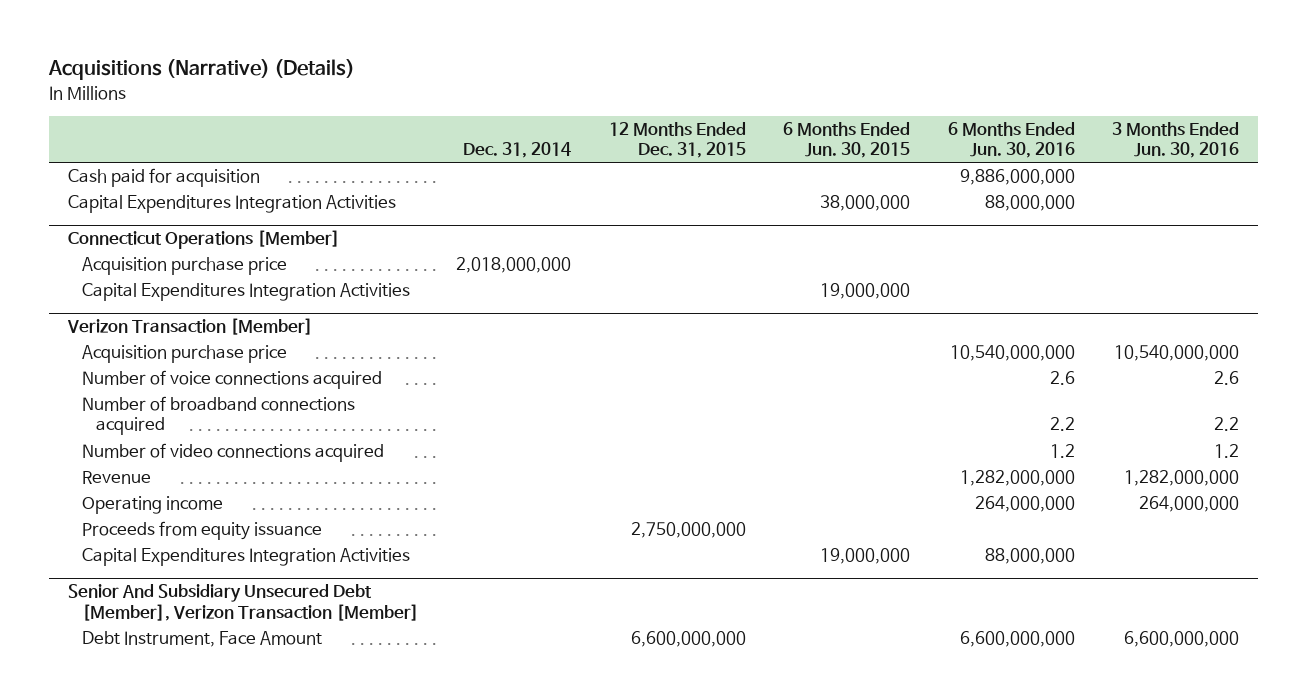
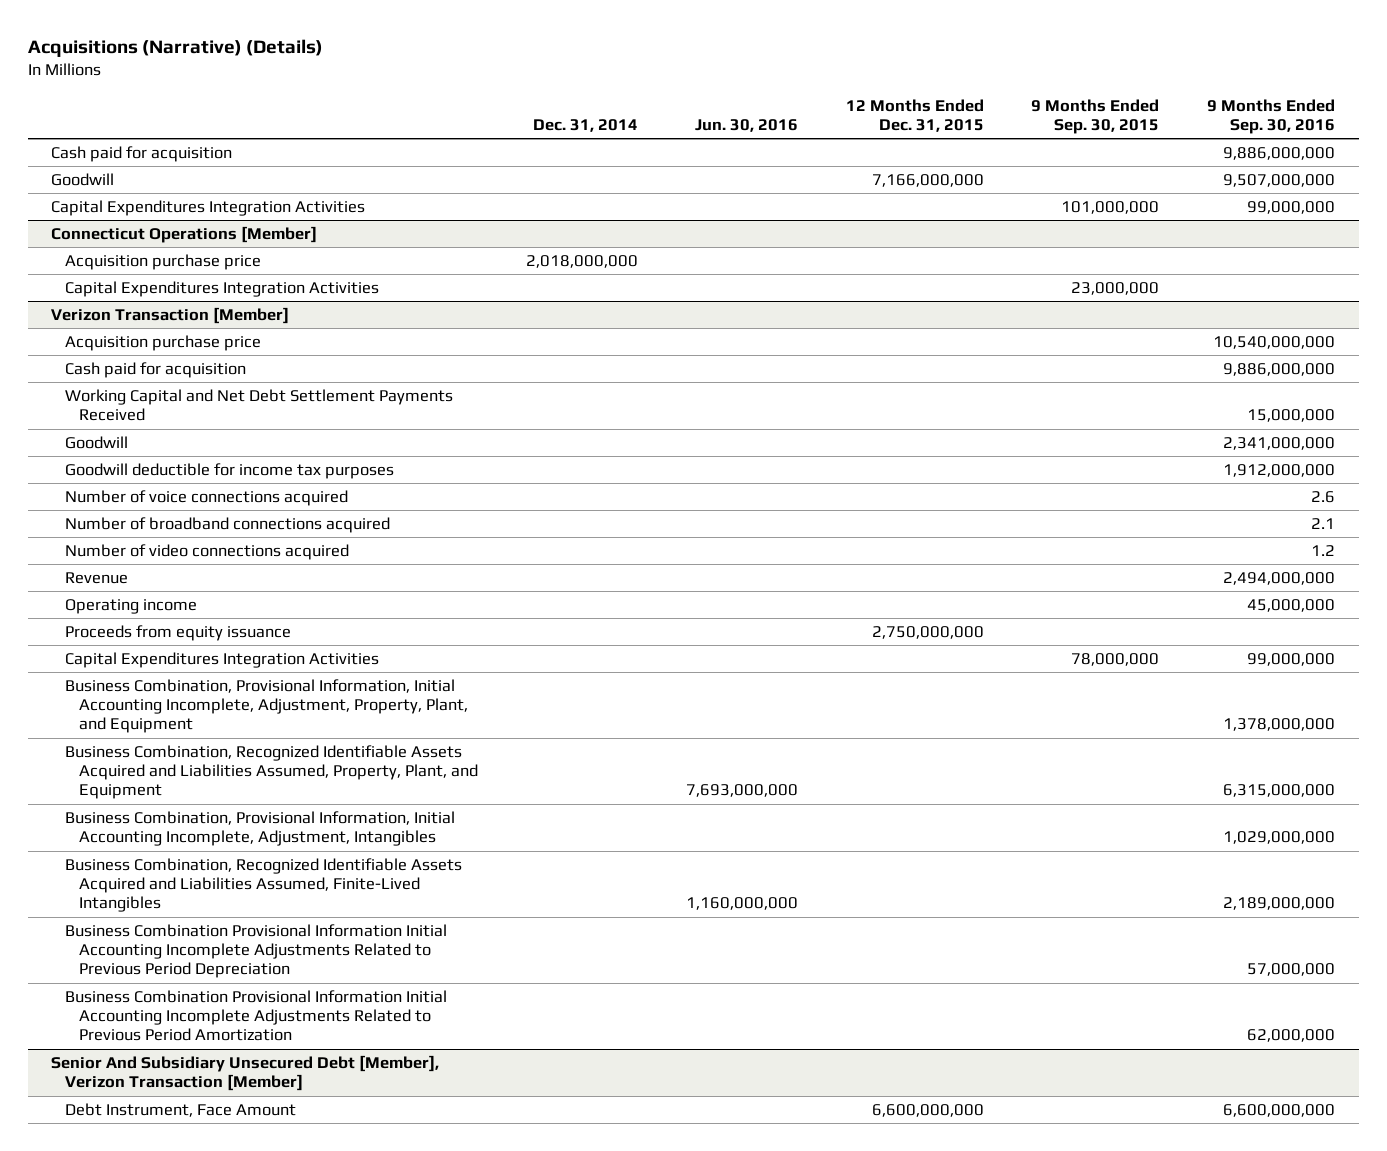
- | Dec. 31, 2014 | 12 Months Ended Dec. 31, 2015 | 6 Months Ended Jun. 30, 2015 | 6 Months Ended Jun. 30, 2016 | 3 Months Ended Jun. 30, 2016
+ | Dec. 31, 2014 | Jun. 30, 2016 | 12 Months Ended Dec. 31, 2015 | 9 Months Ended Sep. 30, 2015 | 9 Months Ended Sep. 30, 2016
+ Goodwill | | | 7,166,000,000 | | 9,507,000,000
@ Verizon Transaction [Member]
+ Cash paid for acquisition | | | | | 9,886,000,000
+ Working Capital and Net Debt Settlement Payments Received | | | | | 15,000,000
+ Goodwill | | | | | 2,341,000,000
+ Goodwill deductible for income tax purposes | | | | | 1,912,000,000
+ Business Combination, Provisional Information, Initial Accounting Incomplete, Adjustment, Property, Plant, and Equipment | | | | | 1,378,000,000
+ Business Combination, Recognized Identifiable Assets Acquired and Liabilities Assumed, Property, Plant, and Equipment | | 7,693,000,000 | | | 6,315,000,000
+ Business Combination, Provisional Information, Initial Accounting Incomplete, Adjustment, Intangibles | | | | | 1,029,000,000
+ Business Combination, Recognized Identifiable Assets Acquired and Liabilities Assumed, Finite-Lived Intangibles | | 1,160,000,000 | | | 2,189,000,000
+ Business Combination Provisional Information Initial Accounting Incomplete Adjustments Related to Previous Period Depreciation | | | | | 57,000,000
+ Business Combination Provisional Information Initial Accounting Incomplete Adjustments Related to Previous Period Amortization | | | | | 62,000,000

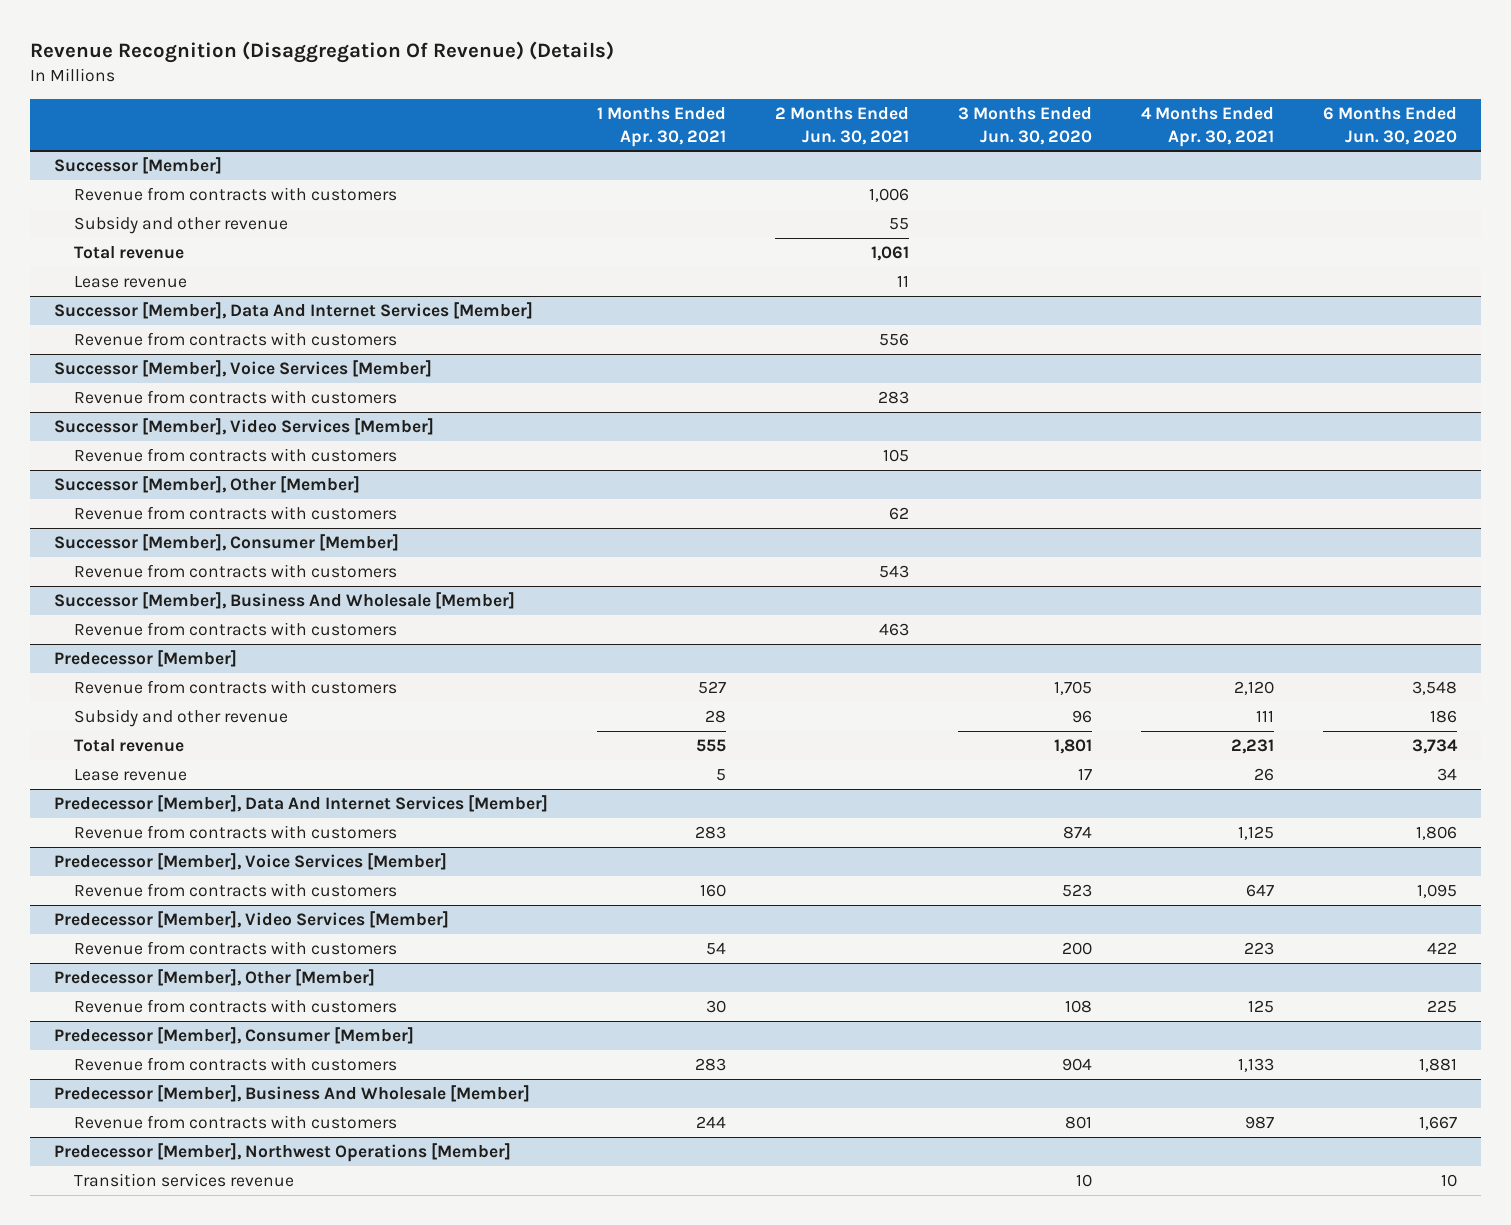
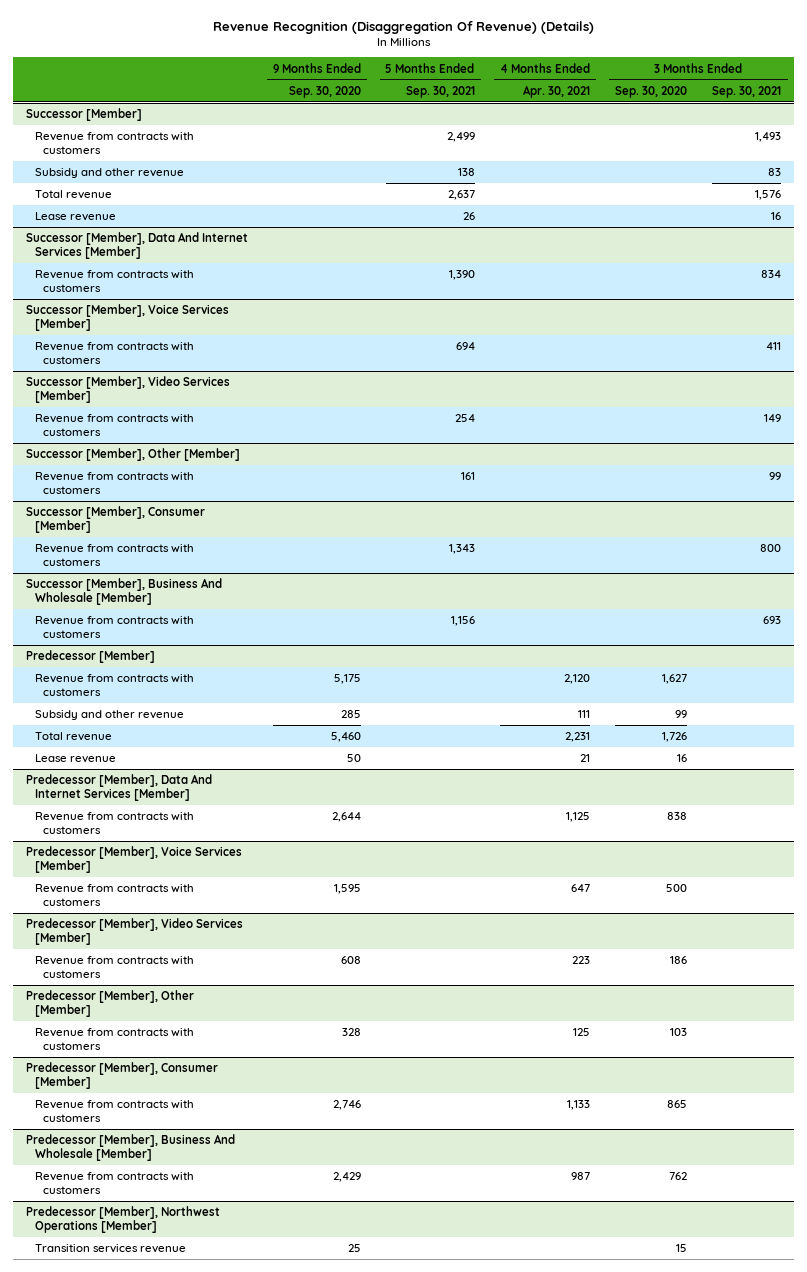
- | 1 Months Ended Apr. 30, 2021 | 2 Months Ended Jun. 30, 2021 | 3 Months Ended Jun. 30, 2020 | 4 Months Ended Apr. 30, 2021 | 6 Months Ended Jun. 30, 2020
+ | 9 Months Ended Sep. 30, 2020 | 5 Months Ended Sep. 30, 2021 | 4 Months Ended Apr. 30, 2021 | 3 Months Ended Sep. 30, 2020 | 3 Months Ended Sep. 30, 2021
@ Predecessor [Member]
- Lease revenue | 5 | | 17 | 26 | 34
+ Lease revenue | 50 | | 21 | 16 |

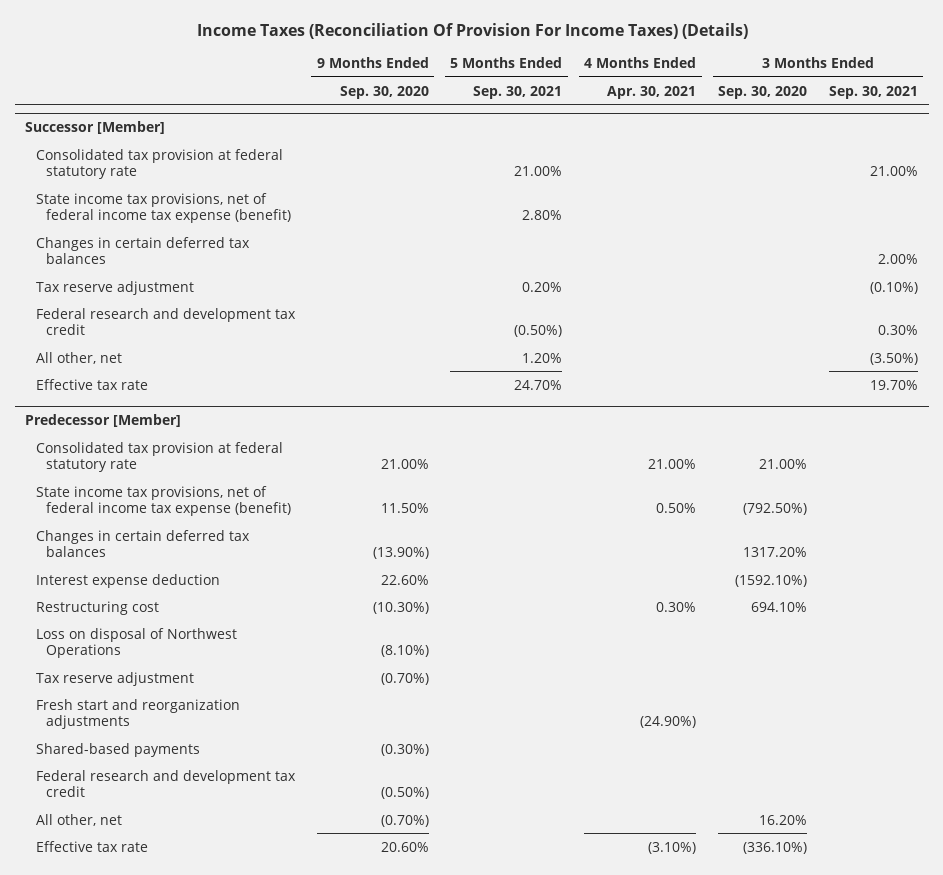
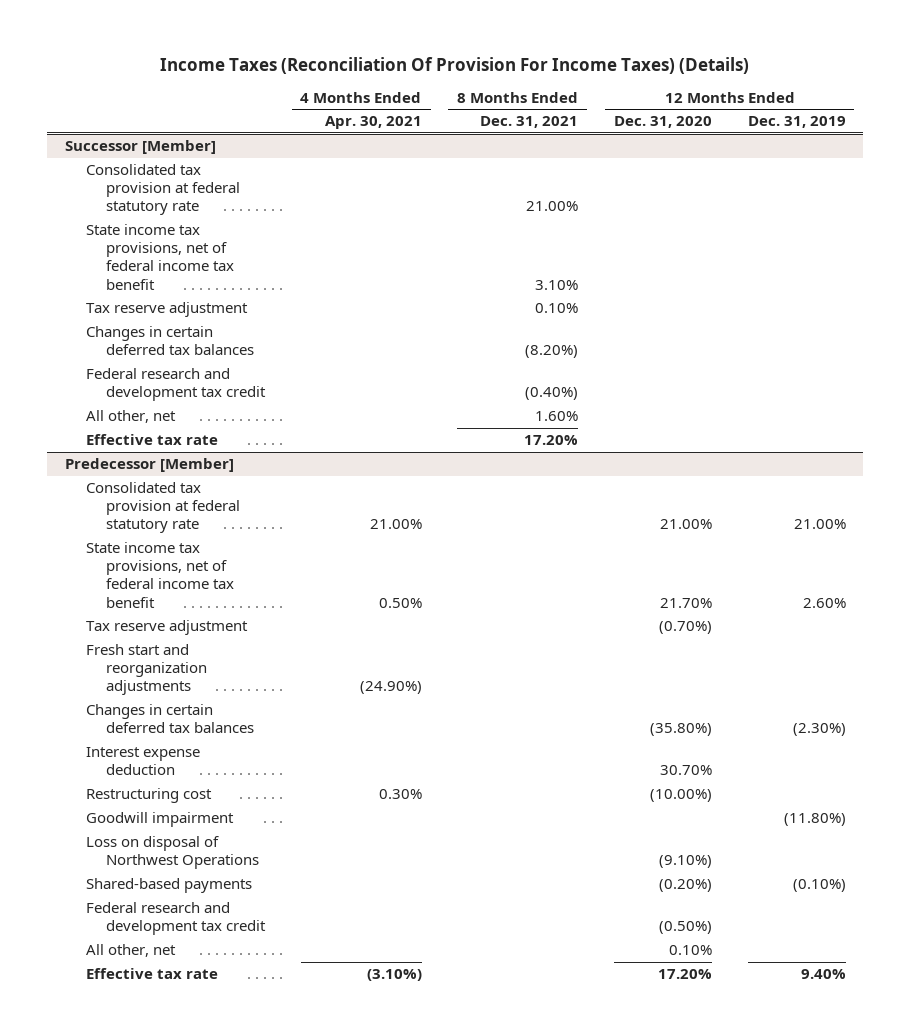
- | 9 Months Ended Sep. 30, 2020 | 5 Months Ended Sep. 30, 2021 | 4 Months Ended Apr. 30, 2021 | 3 Months Ended Sep. 30, 2020 | 3 Months Ended Sep. 30, 2021
+ | 4 Months Ended Apr. 30, 2021 | 8 Months Ended Dec. 31, 2021 | 12 Months Ended Dec. 31, 2020 | 12 Months Ended Dec. 31, 2019
@ Successor [Member]
- State income tax provisions, net of federal income tax expense (benefit) | | 2.80% | | |
+ State income tax provisions, net of federal income tax benefit | | 3.10% | |
moved down: Changes in certain deferred tax balances | | (8.20%) | |
@ Predecessor [Member]
- State income tax provisions, net of federal income tax expense (benefit) | 11.50% | | 0.50% | (792.50%) |
+ State income tax provisions, net of federal income tax benefit | 0.50% | | 21.70% | 2.60%
moved up: Tax reserve adjustment | | | (0.70%) |
moved up: Fresh start and reorganization adjustments | (24.90%) | | |
+ Goodwill impairment | | | | (11.80%)

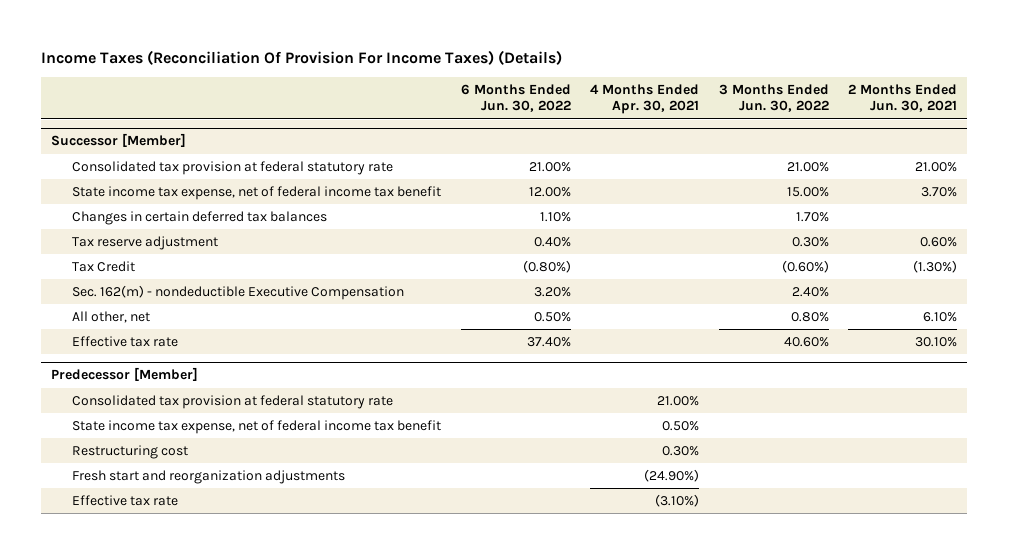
- | 4 Months Ended Apr. 30, 2021 | 8 Months Ended Dec. 31, 2021 | 12 Months Ended Dec. 31, 2020 | 12 Months Ended Dec. 31, 2019
+ | 6 Months Ended Jun. 30, 2022 | 4 Months Ended Apr. 30, 2021 | 3 Months Ended Jun. 30, 2022 | 2 Months Ended Jun. 30, 2021
@ Successor [Member]
- State income tax provisions, net of federal income tax benefit | | 3.10% | |
+ State income tax expense, net of federal income tax benefit | 12.00% | | 15.00% | 3.70%
- Federal research and development tax credit | | (0.40%) | |
moved down: Tax reserve adjustment | 0.40% | | 0.30% | 0.60%
+ Tax Credit | (0.80%) | | (0.60%) | (1.30%)
+ Sec. 162(m) - nondeductible Executive Compensation | 3.20% | | 2.40% |
@ Predecessor [Member]
- State income tax provisions, net of federal income tax benefit | 0.50% | | 21.70% | 2.60%
- Tax reserve adjustment | | | (0.70%) |
- Changes in certain deferred tax balances | | | (35.80%) | (2.30%)
- Interest expense deduction | | | 30.70% |
+ State income tax expense, net of federal income tax benefit | | 0.50% | |
- Goodwill impairment | | | | (11.80%)
- Loss on disposal of Northwest Operations | | | (9.10%) |
- Shared-based payments | | | (0.20%) | (0.10%)
- Federal research and development tax credit | | | (0.50%) |
- All other, net | | | 0.10% |
moved down: Fresh start and reorganization adjustments | | (24.90%) | |

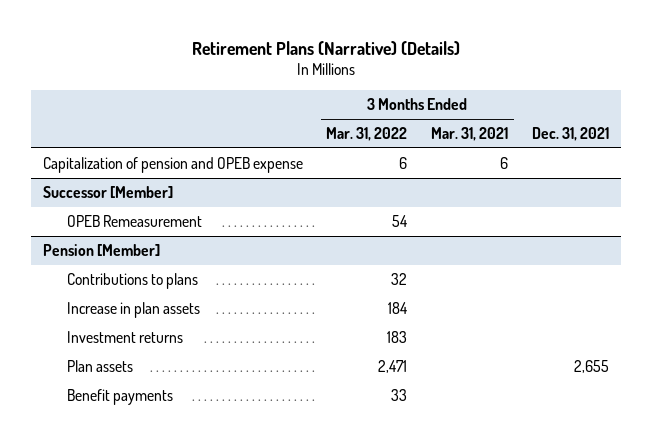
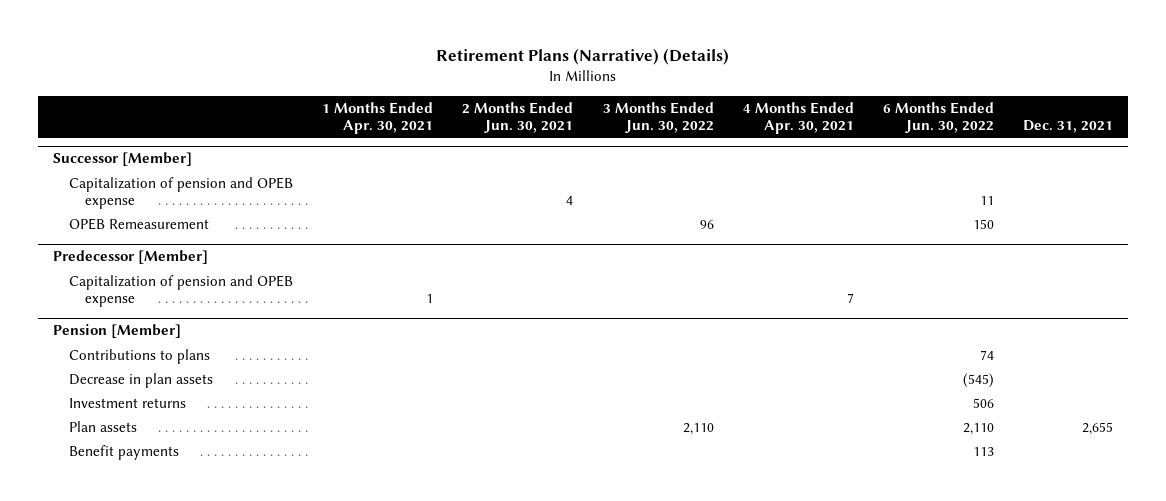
- | 3 Months Ended Mar. 31, 2022 | 3 Months Ended Mar. 31, 2021 | Dec. 31, 2021
+ | 1 Months Ended Apr. 30, 2021 | 2 Months Ended Jun. 30, 2021 | 3 Months Ended Jun. 30, 2022 | 4 Months Ended Apr. 30, 2021 | 6 Months Ended Jun. 30, 2022 | Dec. 31, 2021
- Capitalization of pension and OPEB expense | 6 | 6 |
@ Successor [Member]
+ Capitalization of pension and OPEB expense | | 4 | | | 11 |
+ Predecessor [Member]
+ Capitalization of pension and OPEB expense | 1 | | | 7 | |
@ Pension [Member]
- Increase in plan assets | 184 | |
+ Decrease in plan assets | | | | | (545) |

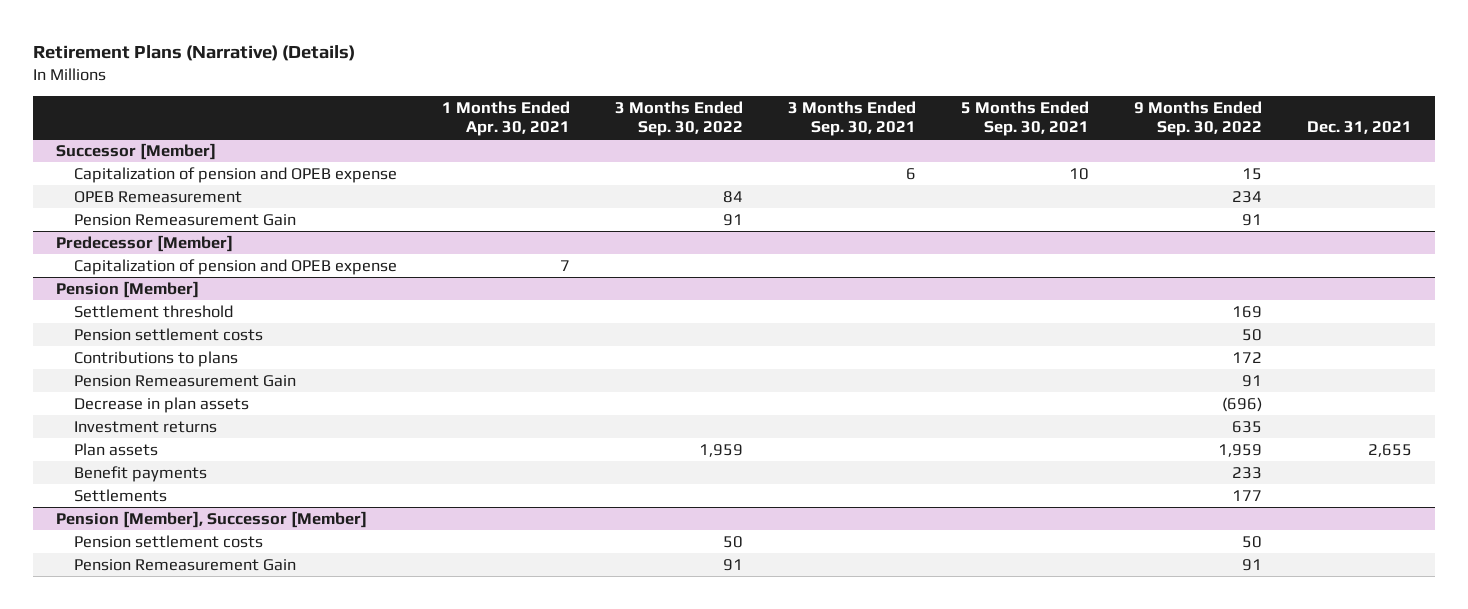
- | 1 Months Ended Apr. 30, 2021 | 2 Months Ended Jun. 30, 2021 | 3 Months Ended Jun. 30, 2022 | 4 Months Ended Apr. 30, 2021 | 6 Months Ended Jun. 30, 2022 | Dec. 31, 2021
+ | 1 Months Ended Apr. 30, 2021 | 3 Months Ended Sep. 30, 2022 | 3 Months Ended Sep. 30, 2021 | 5 Months Ended Sep. 30, 2021 | 9 Months Ended Sep. 30, 2022 | Dec. 31, 2021
@ Successor [Member]
+ Pension Remeasurement Gain | | 91 | | | 91 |
@ Predecessor [Member]
- Capitalization of pension and OPEB expense | 1 | | | 7 | |
+ Capitalization of pension and OPEB expense | 7 | | | | |
@ Pension [Member]
+ Settlement threshold | | | | | 169 |
+ Pension settlement costs | | | | | 50 |
+ Pension Remeasurement Gain | | | | | 91 |
+ Settlements | | | | | 177 |
+ Pension [Member], Successor [Member]
+ Pension settlement costs | | 50 | | | 50 |
+ Pension Remeasurement Gain | | 91 | | | 91 |

